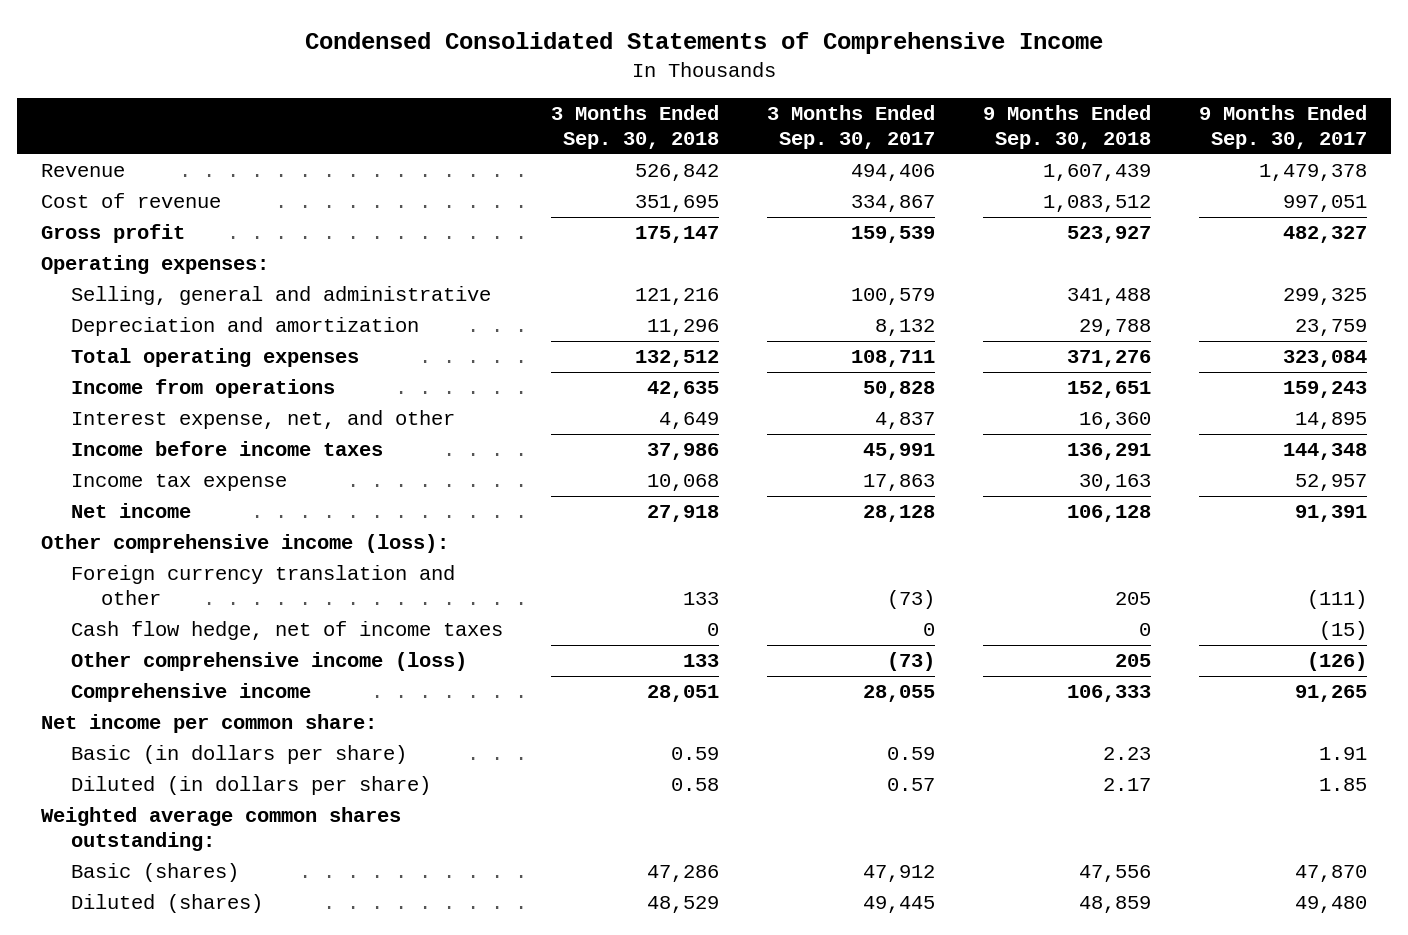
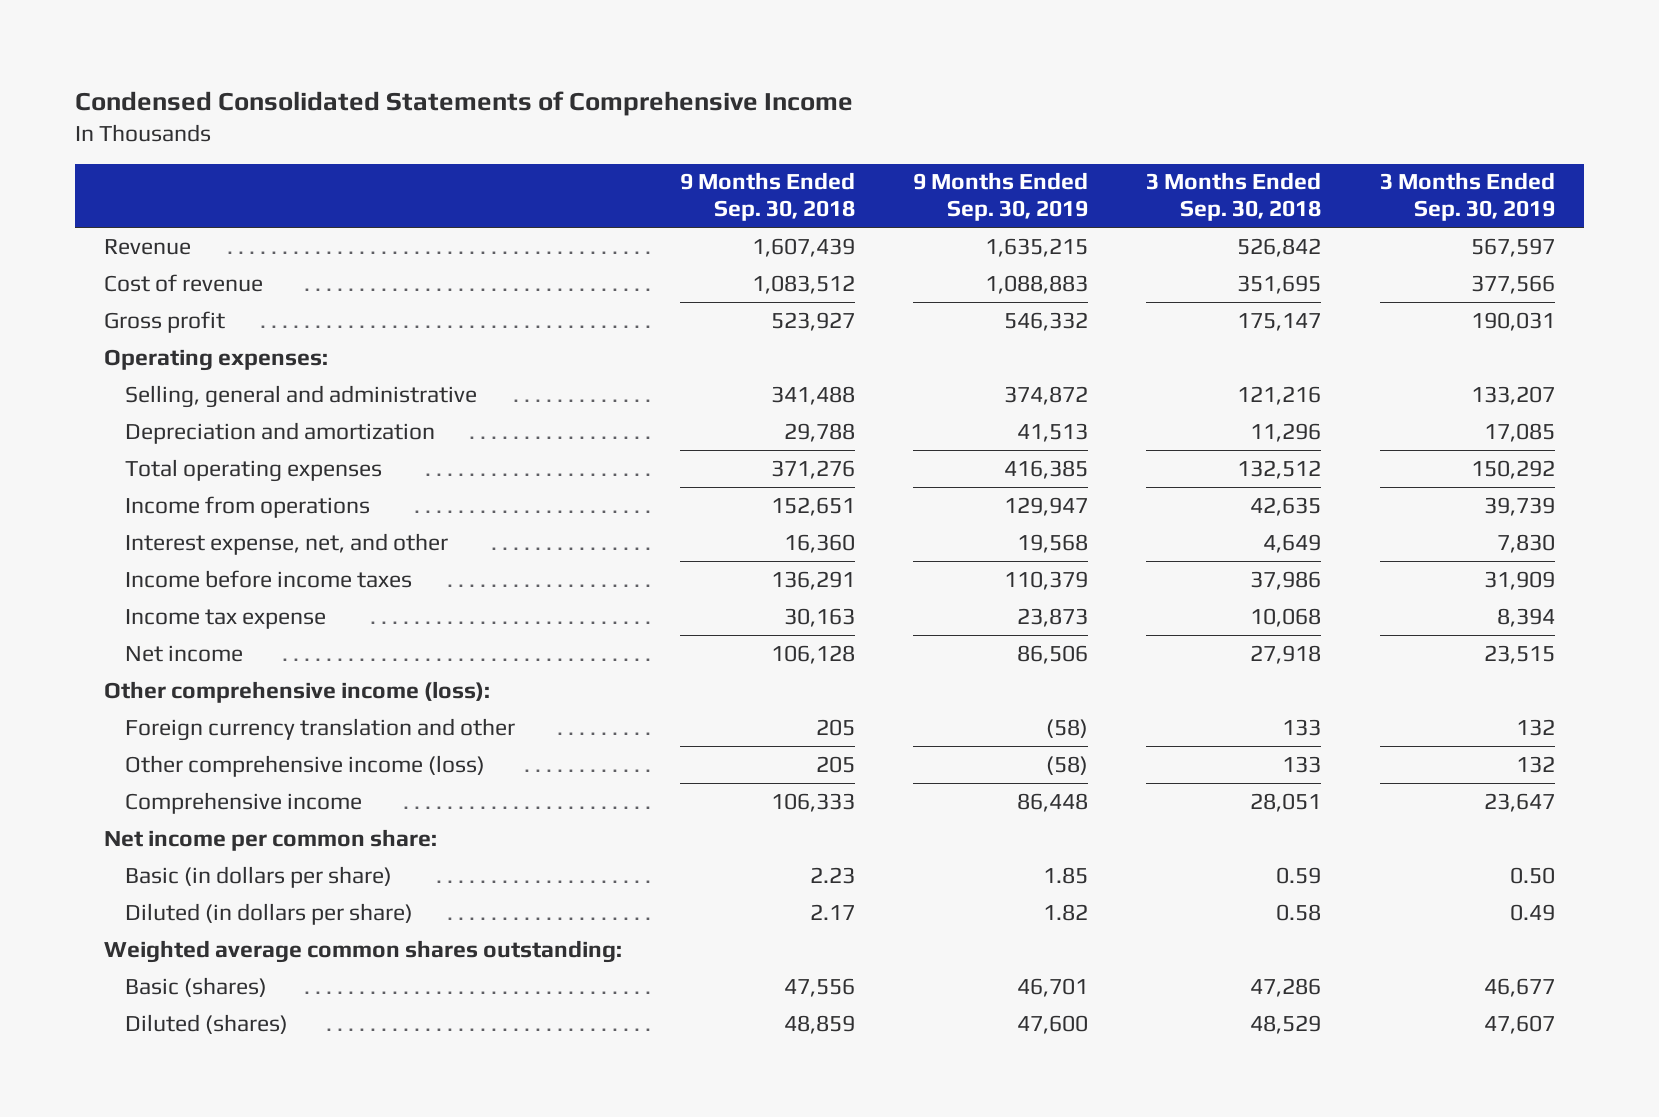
- | 3 Months Ended Sep. 30, 2018 | 3 Months Ended Sep. 30, 2017 | 9 Months Ended Sep. 30, 2018 | 9 Months Ended Sep. 30, 2017
+ | 9 Months Ended Sep. 30, 2018 | 9 Months Ended Sep. 30, 2019 | 3 Months Ended Sep. 30, 2018 | 3 Months Ended Sep. 30, 2019
- Cash flow hedge, net of income taxes | 0 | 0 | 0 | (15)

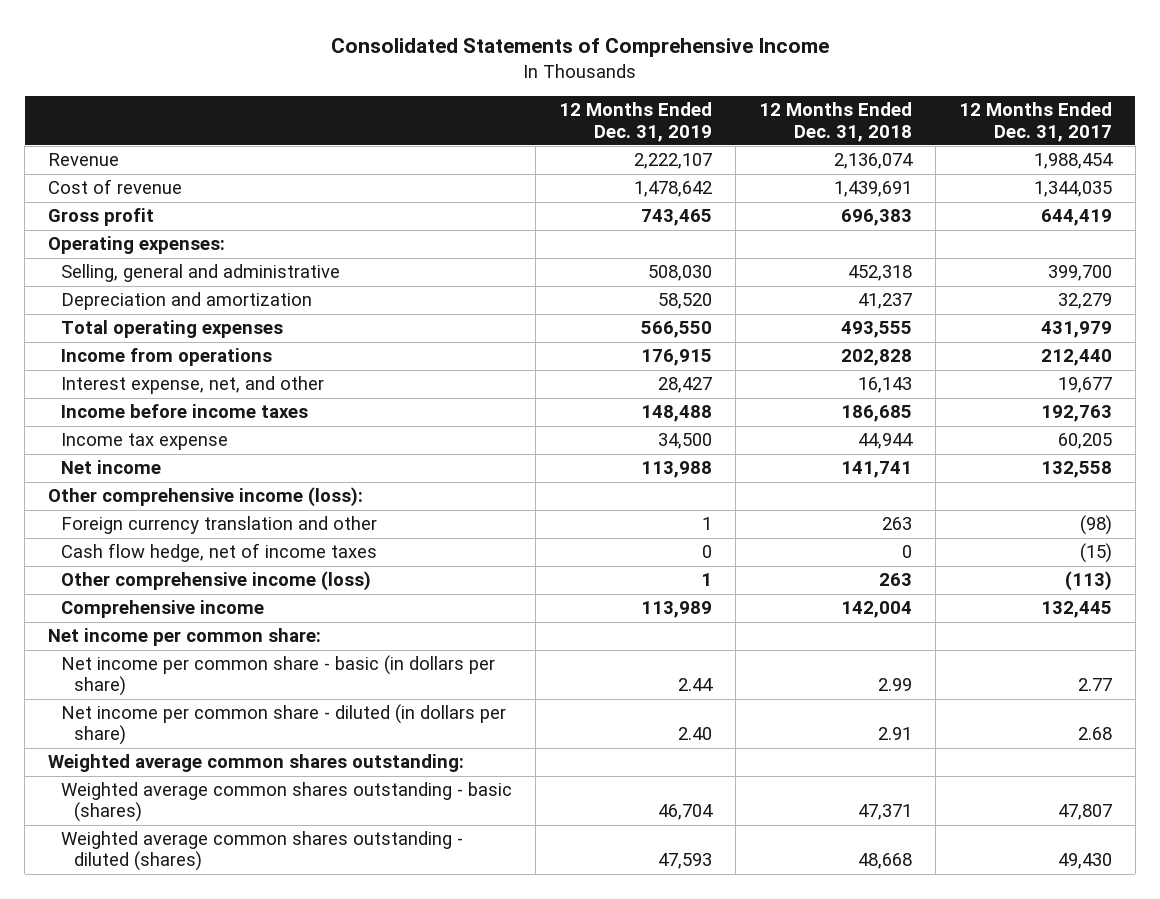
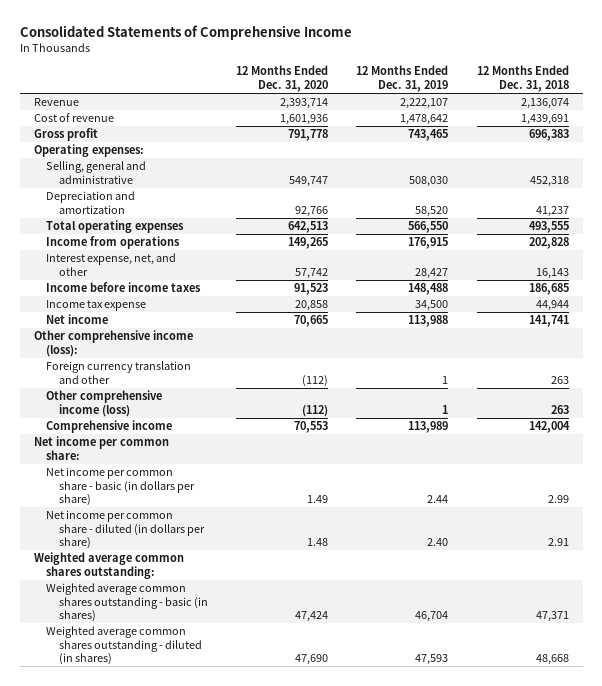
- | 12 Months Ended Dec. 31, 2019 | 12 Months Ended Dec. 31, 2018 | 12 Months Ended Dec. 31, 2017
+ | 12 Months Ended Dec. 31, 2020 | 12 Months Ended Dec. 31, 2019 | 12 Months Ended Dec. 31, 2018
- Cash flow hedge, net of income taxes | 0 | 0 | (15)
- Weighted average common shares outstanding - basic (shares) | 46,704 | 47,371 | 47,807
- Weighted average common shares outstanding - diluted (shares) | 47,593 | 48,668 | 49,430
+ Weighted average common shares outstanding - basic (in shares) | 47,424 | 46,704 | 47,371
+ Weighted average common shares outstanding - diluted (in shares) | 47,690 | 47,593 | 48,668

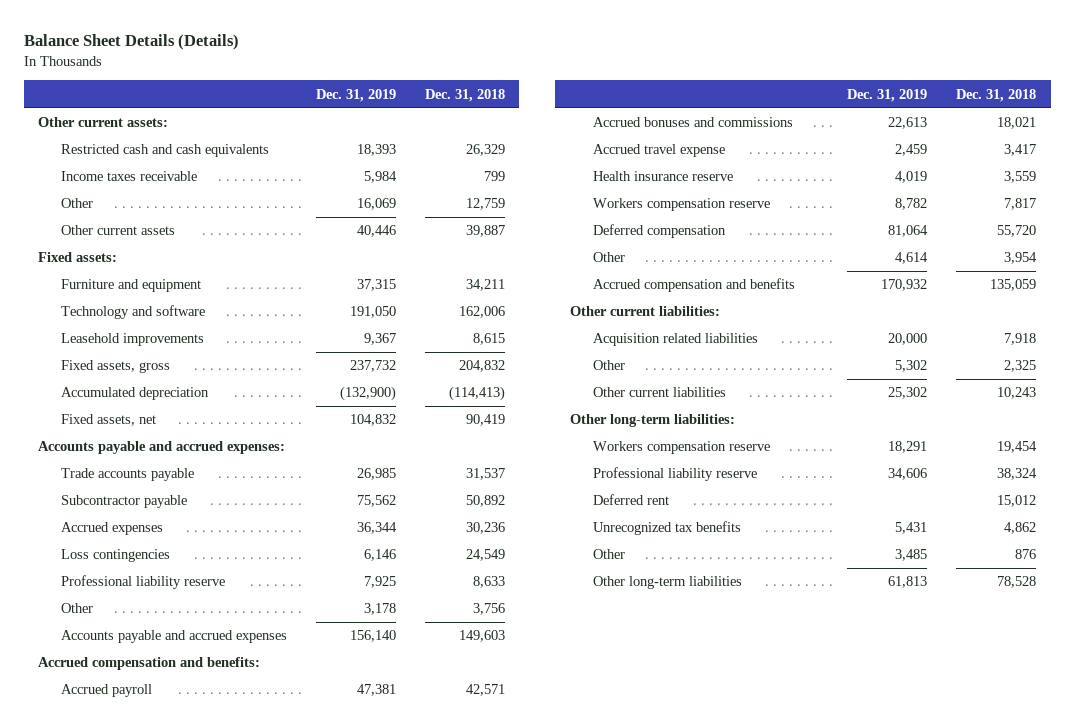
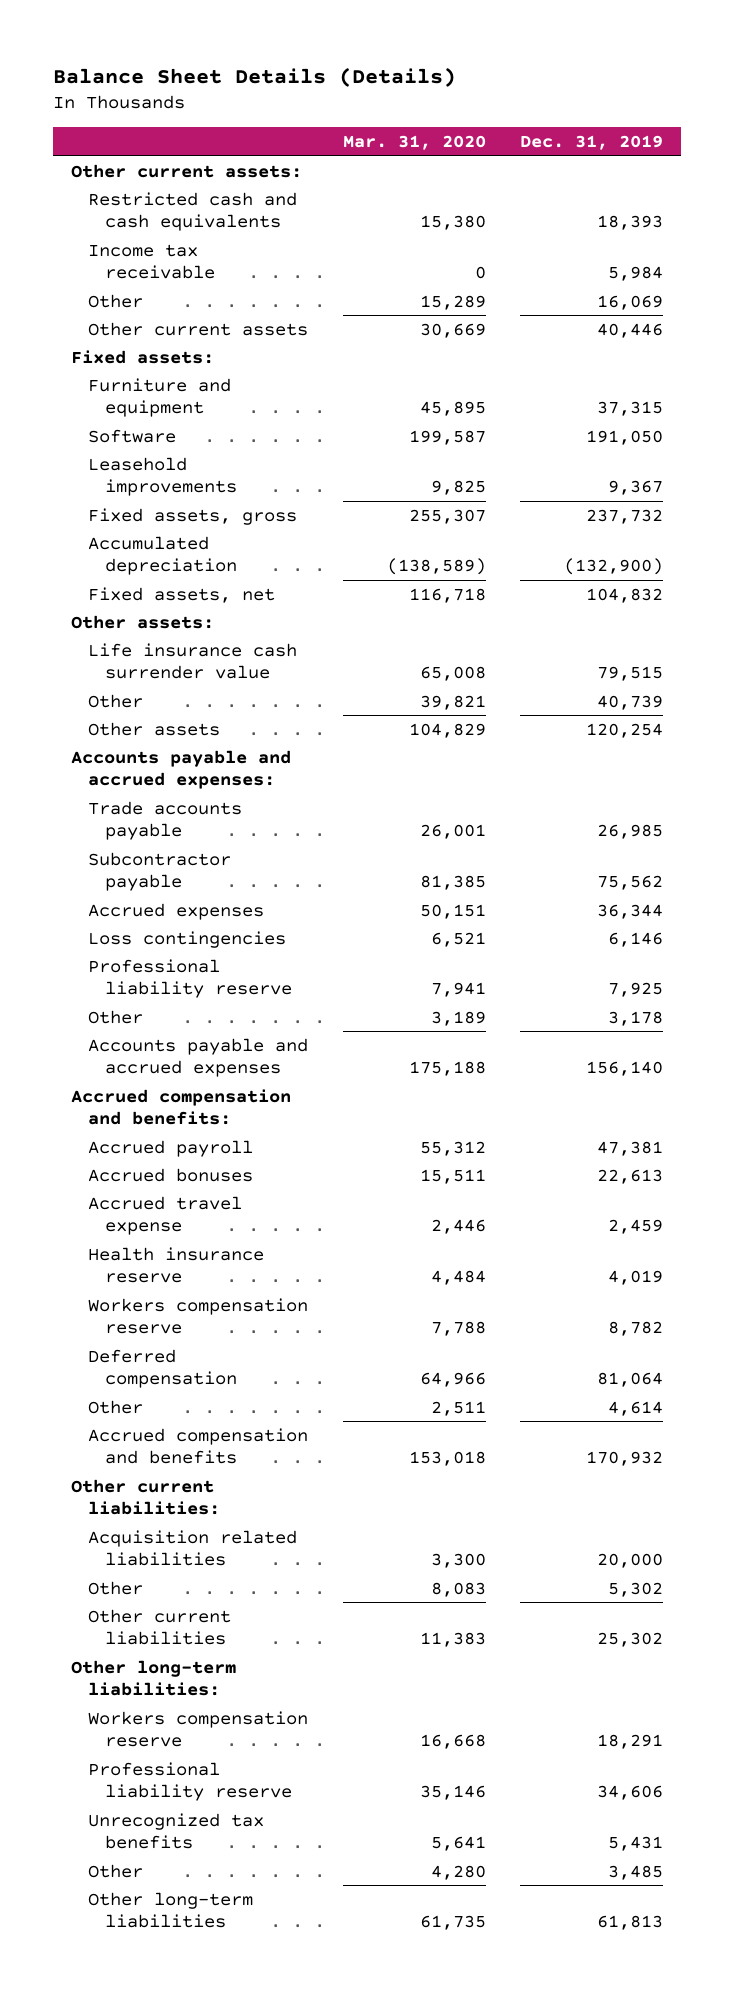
- | Dec. 31, 2019 | Dec. 31, 2018
+ | Mar. 31, 2020 | Dec. 31, 2019
- Income taxes receivable | 5,984 | 799
+ Income tax receivable | 0 | 5,984
- Technology and software | 191,050 | 162,006
+ Software | 199,587 | 191,050
+ Other assets:
+ Life insurance cash surrender value | 65,008 | 79,515
+ Other | 39,821 | 40,739
+ Other assets | 104,829 | 120,254
- Accrued bonuses and commissions | 22,613 | 18,021
+ Accrued bonuses | 15,511 | 22,613
- Deferred rent | | 15,012

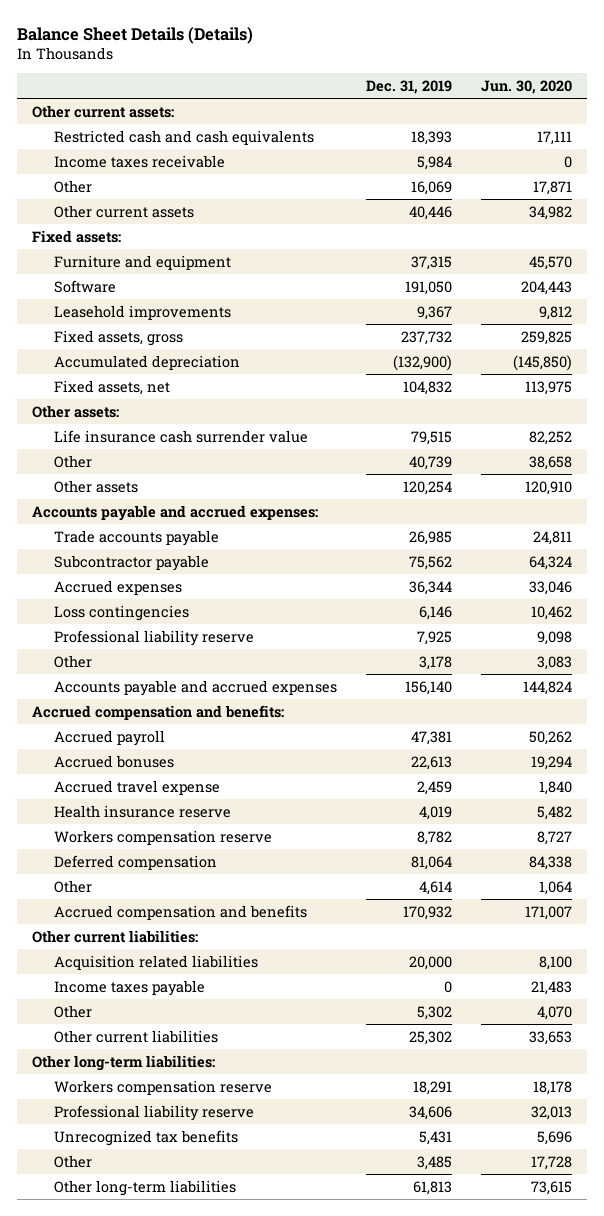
- | Mar. 31, 2020 | Dec. 31, 2019
+ | Dec. 31, 2019 | Jun. 30, 2020
- Income tax receivable | 0 | 5,984
+ Income taxes receivable | 5,984 | 0
+ Income taxes payable | 0 | 21,483

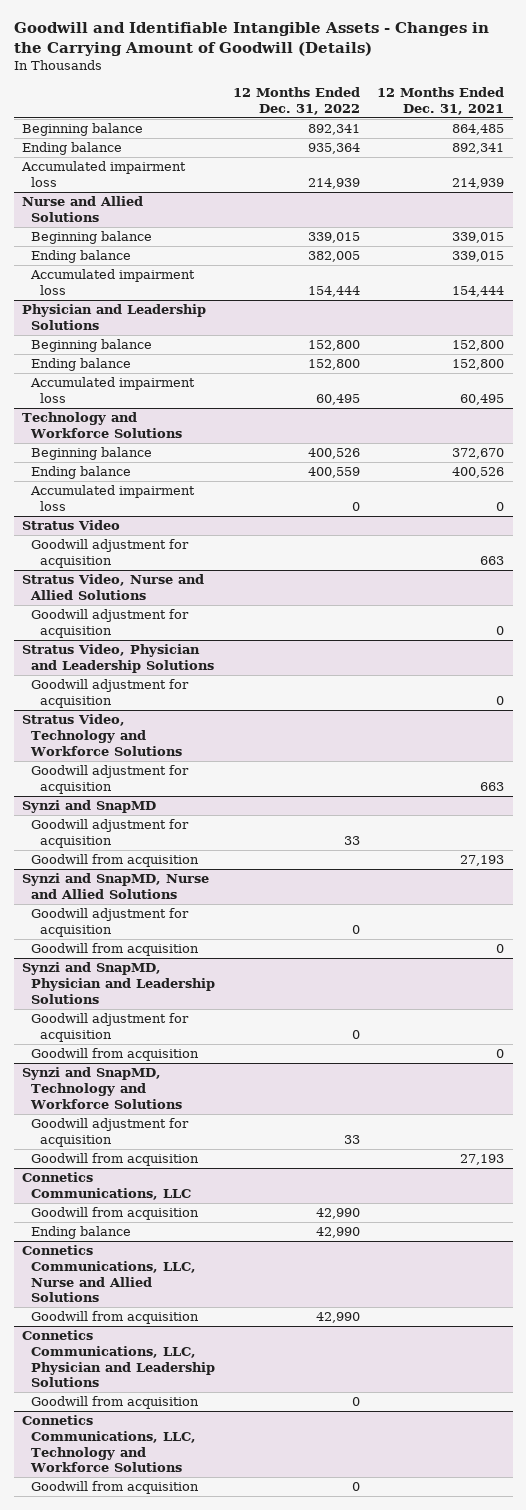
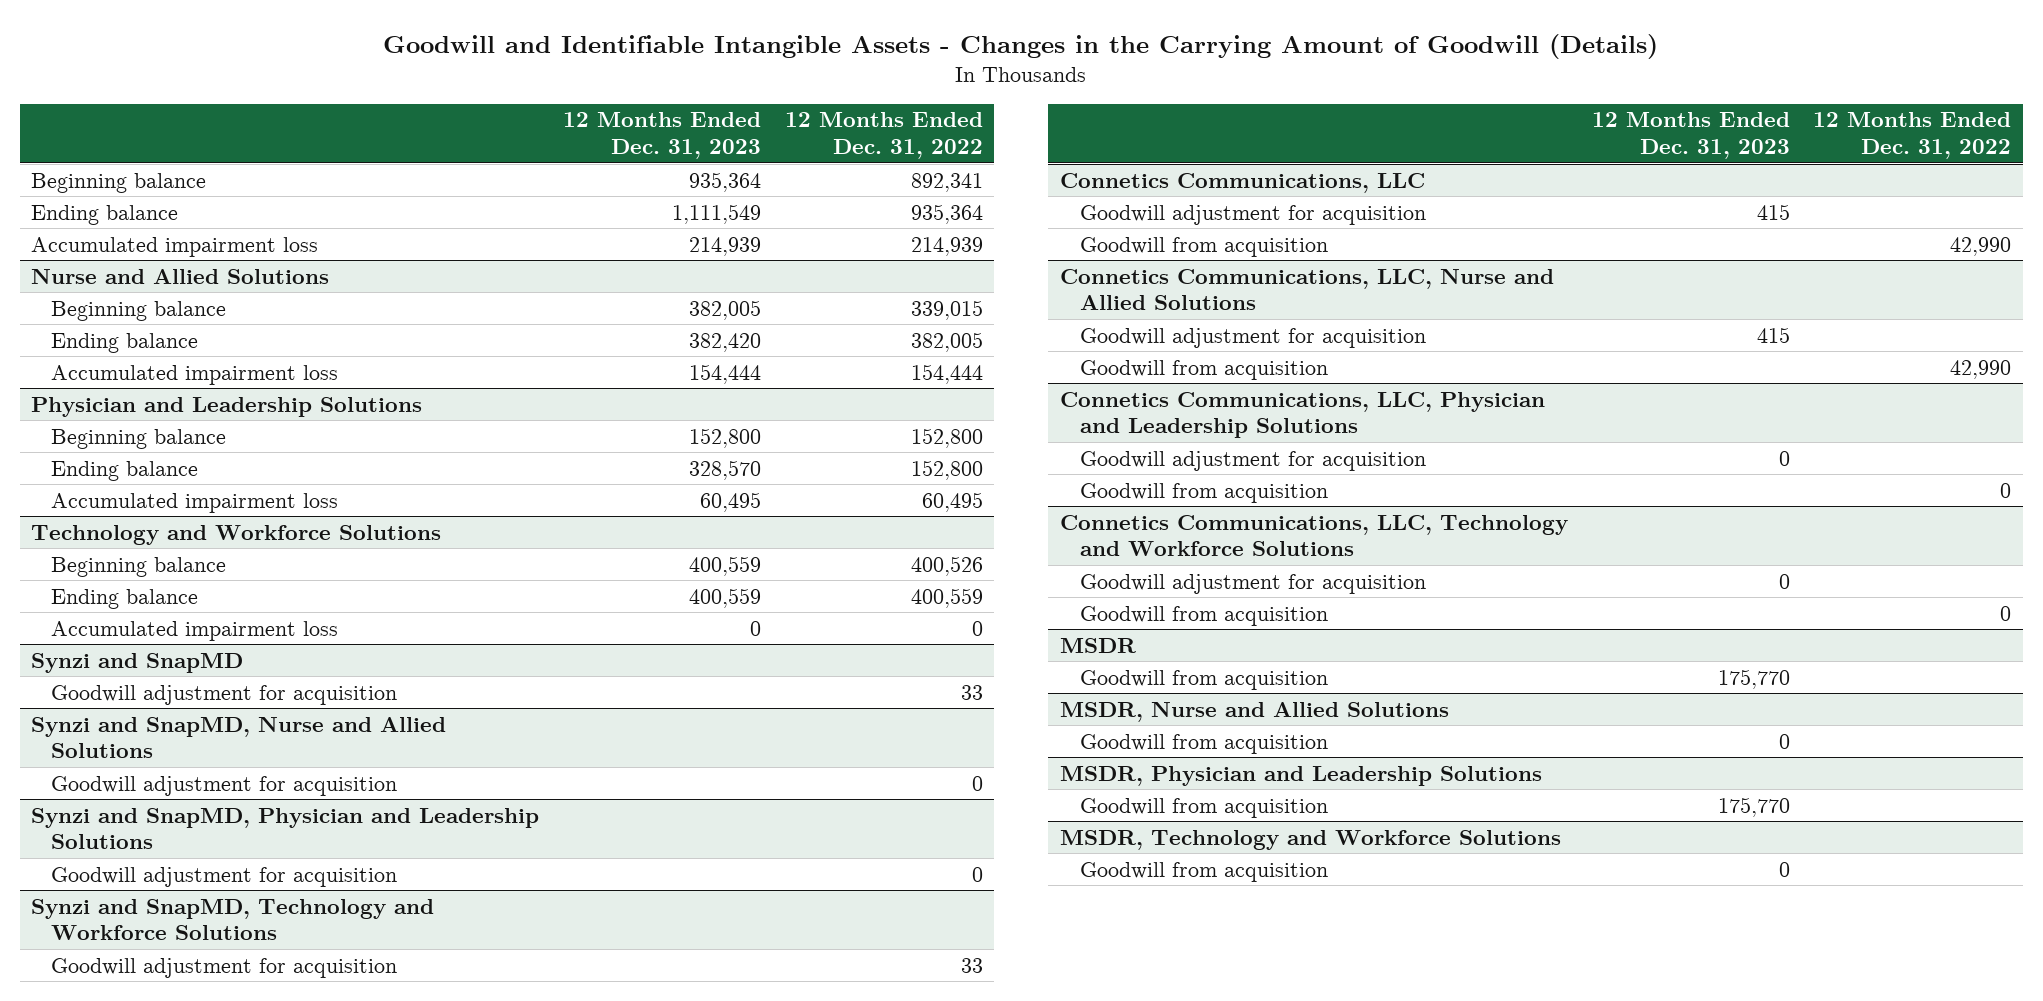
- | 12 Months Ended Dec. 31, 2022 | 12 Months Ended Dec. 31, 2021
+ | 12 Months Ended Dec. 31, 2023 | 12 Months Ended Dec. 31, 2022
- Stratus Video
- Goodwill adjustment for acquisition | | 663
- Stratus Video, Nurse and Allied Solutions
- Goodwill adjustment for acquisition | | 0
- Stratus Video, Physician and Leadership Solutions
- Goodwill adjustment for acquisition | | 0
- Stratus Video, Technology and Workforce Solutions
- Goodwill adjustment for acquisition | | 663
@ Synzi and SnapMD
- Goodwill from acquisition | | 27,193
@ Synzi and SnapMD, Nurse and Allied Solutions
- Goodwill from acquisition | | 0
@ Synzi and SnapMD, Physician and Leadership Solutions
- Goodwill from acquisition | | 0
@ Synzi and SnapMD, Technology and Workforce Solutions
- Goodwill from acquisition | | 27,193
@ Connetics Communications, LLC
+ Goodwill adjustment for acquisition | 415 |
- Ending balance | 42,990 |
@ Connetics Communications, LLC, Nurse and Allied Solutions
+ Goodwill adjustment for acquisition | 415 |
@ Connetics Communications, LLC, Physician and Leadership Solutions
+ Goodwill adjustment for acquisition | 0 |
@ Connetics Communications, LLC, Technology and Workforce Solutions
+ Goodwill adjustment for acquisition | 0 |
+ MSDR
+ Goodwill from acquisition | 175,770 |
+ MSDR, Nurse and Allied Solutions
+ Goodwill from acquisition | 0 |
+ MSDR, Physician and Leadership Solutions
+ Goodwill from acquisition | 175,770 |
+ MSDR, Technology and Workforce Solutions
+ Goodwill from acquisition | 0 |

